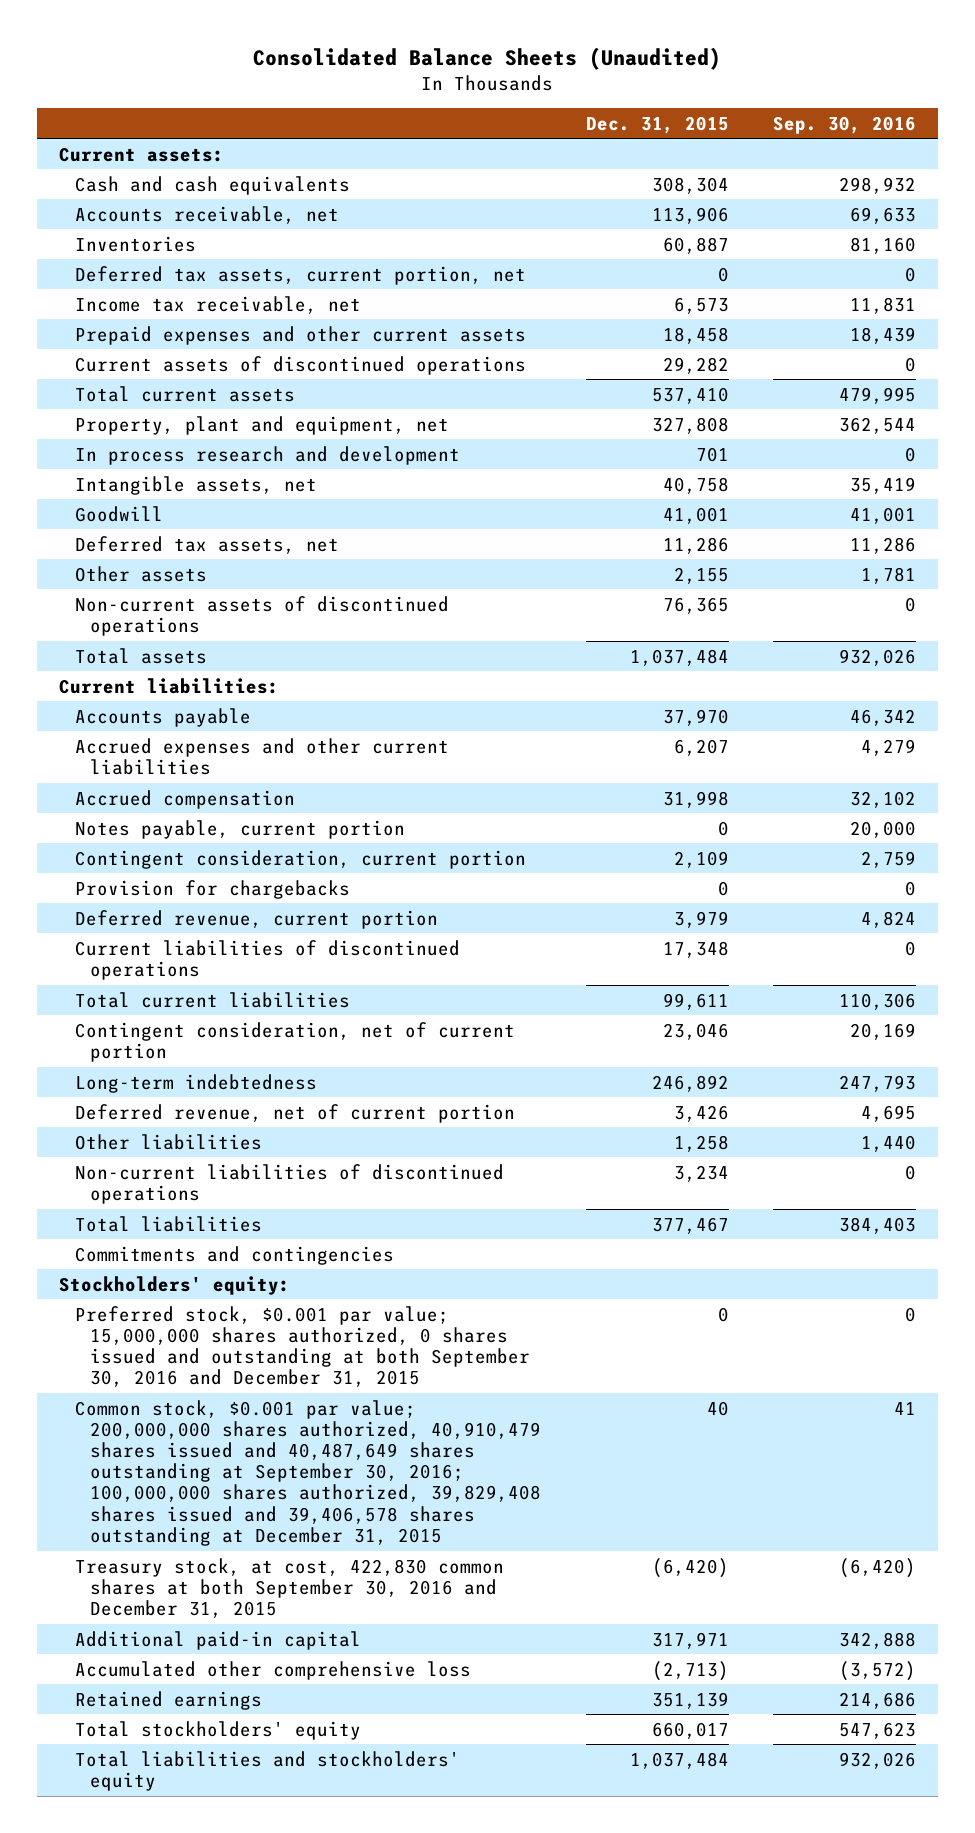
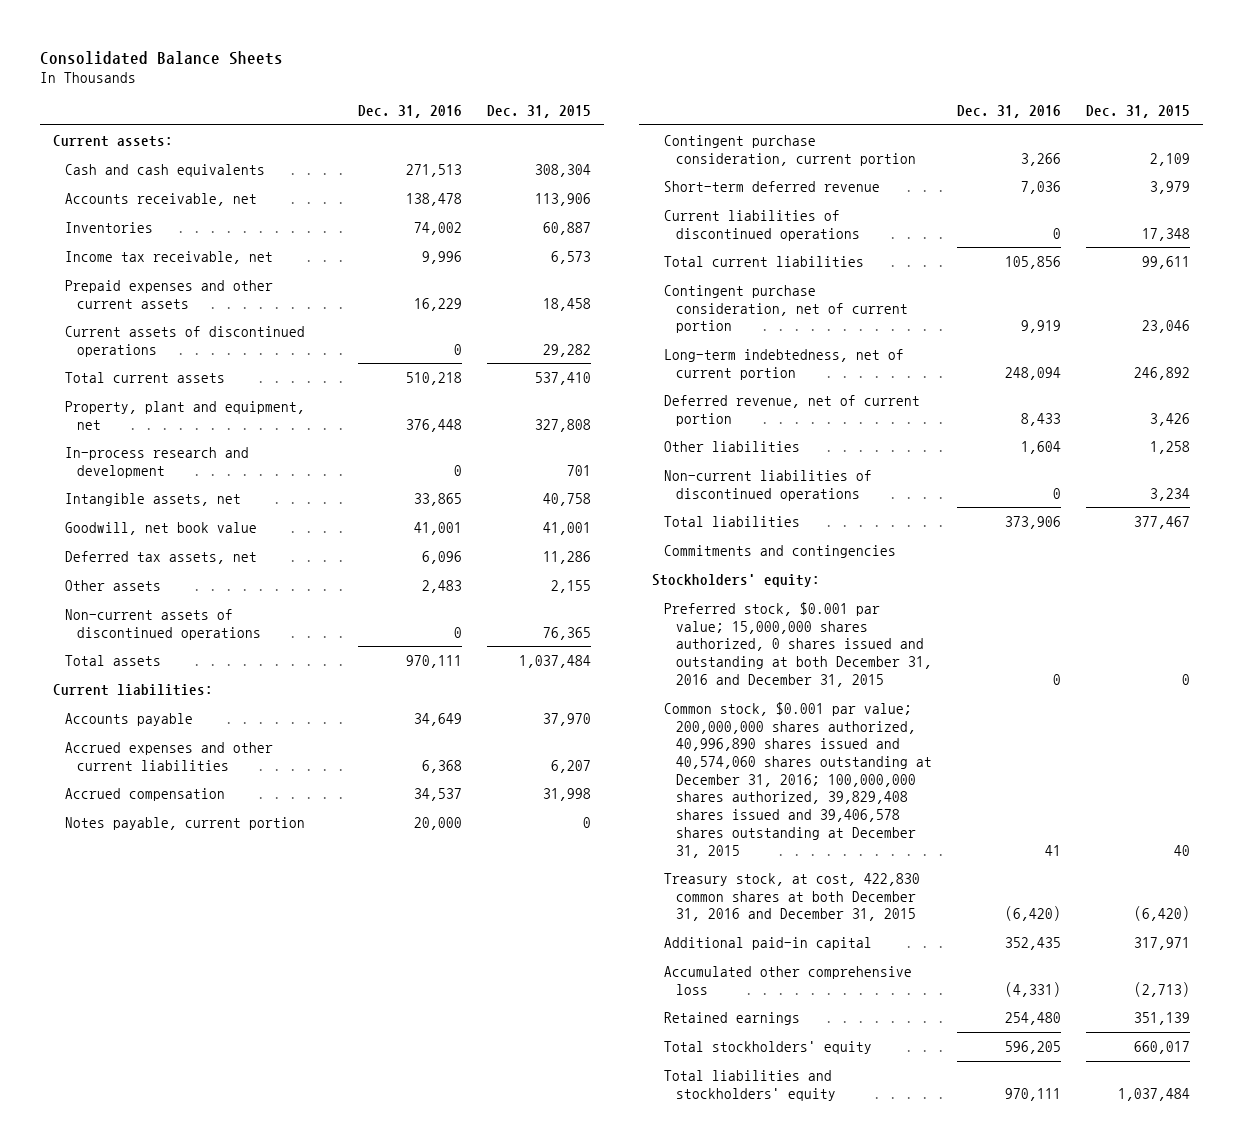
- Consolidated Balance Sheets (Unaudited)
+ Consolidated Balance Sheets
- | Dec. 31, 2015 | Sep. 30, 2016
+ | Dec. 31, 2016 | Dec. 31, 2015
- Deferred tax assets, current portion, net | 0 | 0
- In process research and development | 701 | 0
+ In-process research and development | 0 | 701
- Goodwill | 41,001 | 41,001
+ Goodwill, net book value | 41,001 | 41,001
- Contingent consideration, current portion | 2,109 | 2,759
- Provision for chargebacks | 0 | 0
- Deferred revenue, current portion | 3,979 | 4,824
+ Contingent purchase consideration, current portion | 3,266 | 2,109
+ Short-term deferred revenue | 7,036 | 3,979
- Contingent consideration, net of current portion | 23,046 | 20,169
- Long-term indebtedness | 246,892 | 247,793
+ Contingent purchase consideration, net of current portion | 9,919 | 23,046
+ Long-term indebtedness, net of current portion | 248,094 | 246,892
- Preferred stock, $0.001 par value; 15,000,000 shares authorized, 0 shares issued and outstanding at both September 30, 2016 and December 31, 2015 | 0 | 0
- Common stock, $0.001 par value; 200,000,000 shares authorized, 40,910,479 shares issued and 40,487,649 shares outstanding at September 30, 2016; 100,000,000 shares authorized, 39,829,408 shares issued and 39,406,578 shares outstanding at December 31, 2015 | 40 | 41
- Treasury stock, at cost, 422,830 common shares at both September 30, 2016 and December 31, 2015 | (6,420) | (6,420)
+ Preferred stock, $0.001 par value; 15,000,000 shares authorized, 0 shares issued and outstanding at both December 31, 2016 and December 31, 2015 | 0 | 0
+ Common stock, $0.001 par value; 200,000,000 shares authorized, 40,996,890 shares issued and 40,574,060 shares outstanding at December 31, 2016; 100,000,000 shares authorized, 39,829,408 shares issued and 39,406,578 shares outstanding at December 31, 2015 | 41 | 40
+ Treasury stock, at cost, 422,830 common shares at both December 31, 2016 and December 31, 2015 | (6,420) | (6,420)

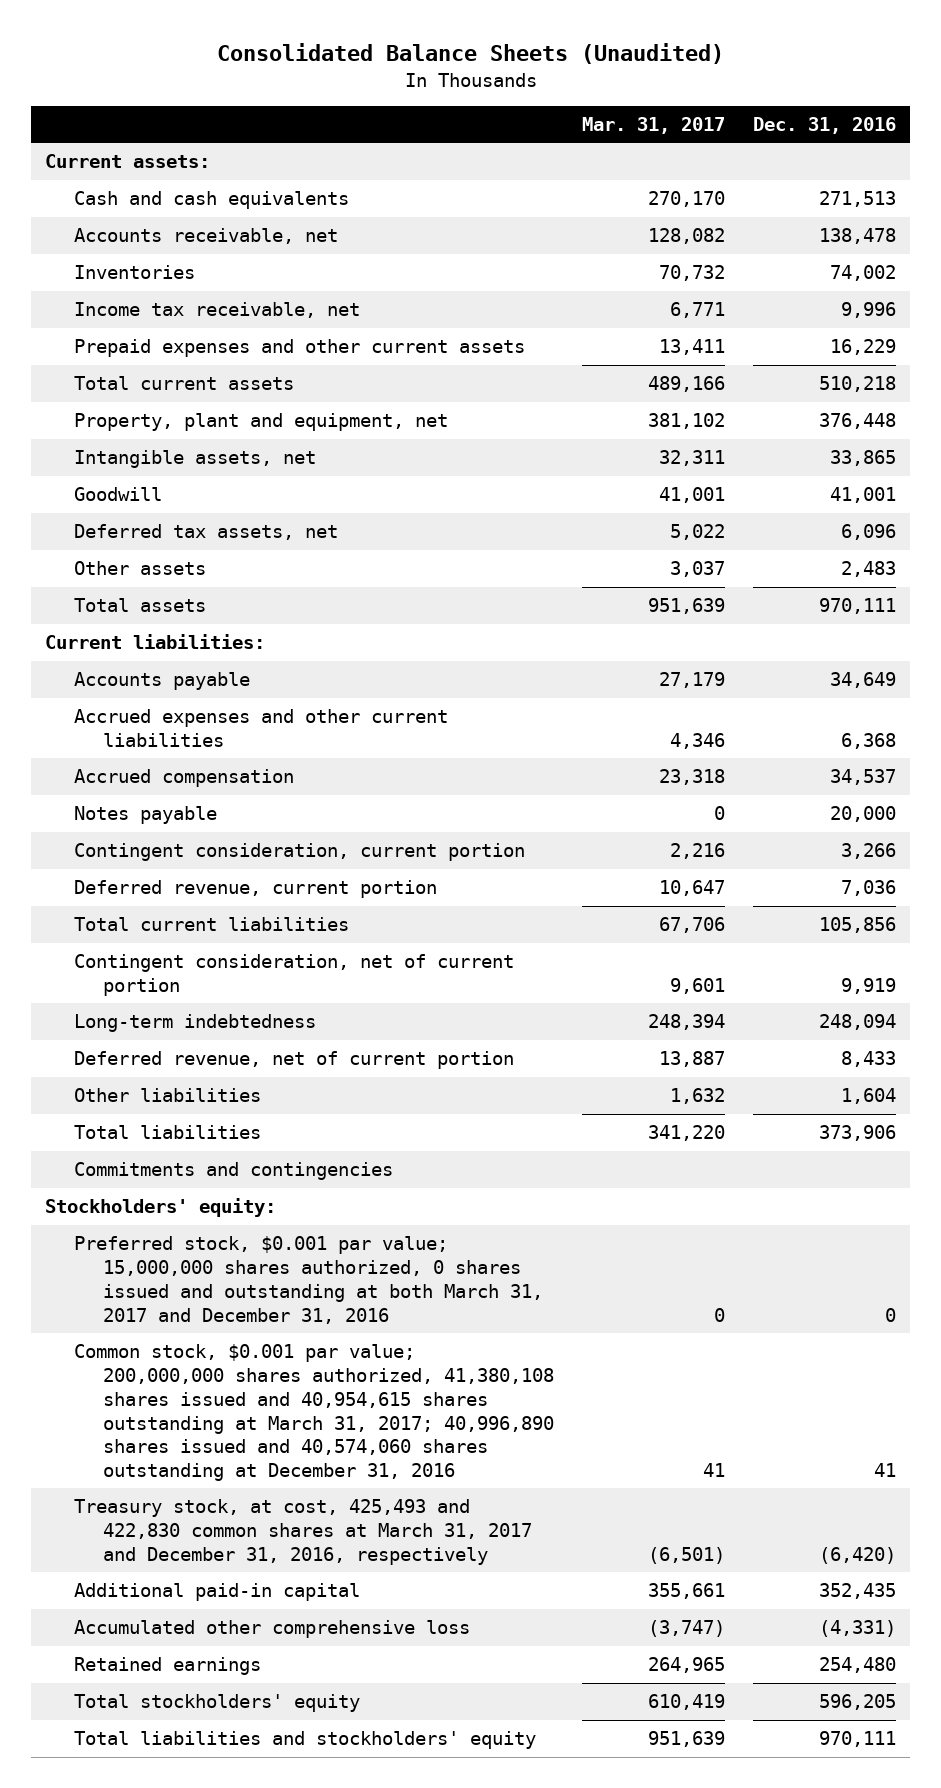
- Consolidated Balance Sheets
+ Consolidated Balance Sheets (Unaudited)
- | Dec. 31, 2016 | Dec. 31, 2015
+ | Mar. 31, 2017 | Dec. 31, 2016
- Current assets of discontinued operations | 0 | 29,282
- In-process research and development | 0 | 701
- Goodwill, net book value | 41,001 | 41,001
+ Goodwill | 41,001 | 41,001
- Non-current assets of discontinued operations | 0 | 76,365
- Notes payable, current portion | 20,000 | 0
- Contingent purchase consideration, current portion | 3,266 | 2,109
- Short-term deferred revenue | 7,036 | 3,979
- Current liabilities of discontinued operations | 0 | 17,348
+ Notes payable | 0 | 20,000
+ Contingent consideration, current portion | 2,216 | 3,266
+ Deferred revenue, current portion | 10,647 | 7,036
- Contingent purchase consideration, net of current portion | 9,919 | 23,046
- Long-term indebtedness, net of current portion | 248,094 | 246,892
+ Contingent consideration, net of current portion | 9,601 | 9,919
+ Long-term indebtedness | 248,394 | 248,094
- Non-current liabilities of discontinued operations | 0 | 3,234
- Preferred stock, $0.001 par value; 15,000,000 shares authorized, 0 shares issued and outstanding at both December 31, 2016 and December 31, 2015 | 0 | 0
- Common stock, $0.001 par value; 200,000,000 shares authorized, 40,996,890 shares issued and 40,574,060 shares outstanding at December 31, 2016; 100,000,000 shares authorized, 39,829,408 shares issued and 39,406,578 shares outstanding at December 31, 2015 | 41 | 40
- Treasury stock, at cost, 422,830 common shares at both December 31, 2016 and December 31, 2015 | (6,420) | (6,420)
+ Preferred stock, $0.001 par value; 15,000,000 shares authorized, 0 shares issued and outstanding at both March 31, 2017 and December 31, 2016 | 0 | 0
+ Common stock, $0.001 par value; 200,000,000 shares authorized, 41,380,108 shares issued and 40,954,615 shares outstanding at March 31, 2017; 40,996,890 shares issued and 40,574,060 shares outstanding at December 31, 2016 | 41 | 41
+ Treasury stock, at cost, 425,493 and 422,830 common shares at March 31, 2017 and December 31, 2016, respectively | (6,501) | (6,420)

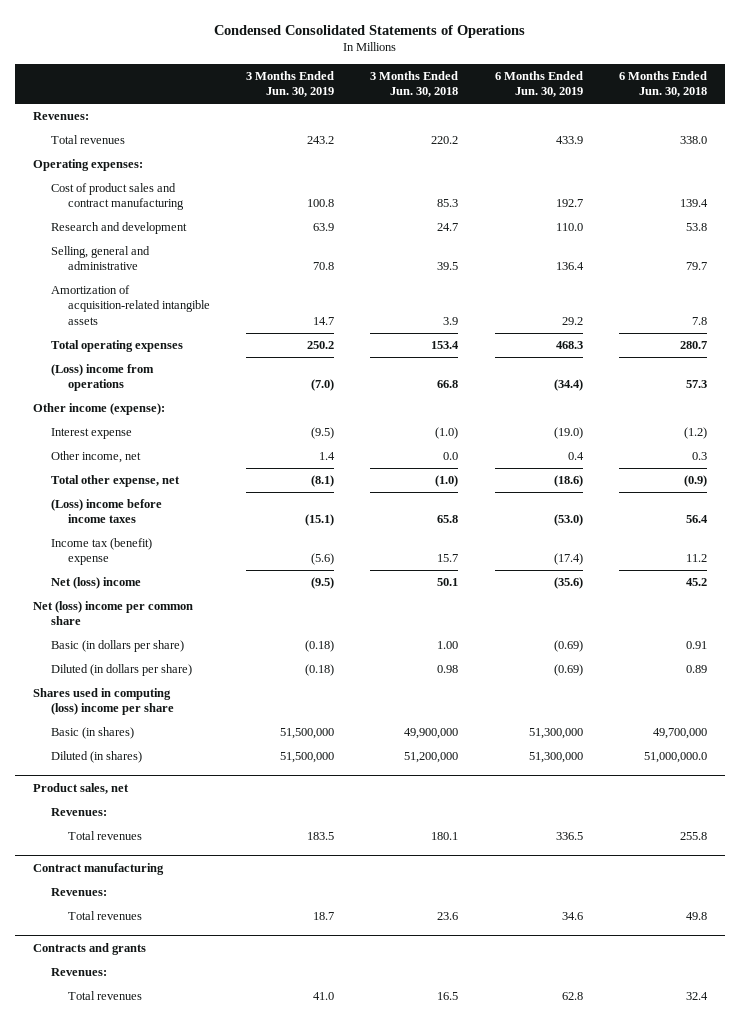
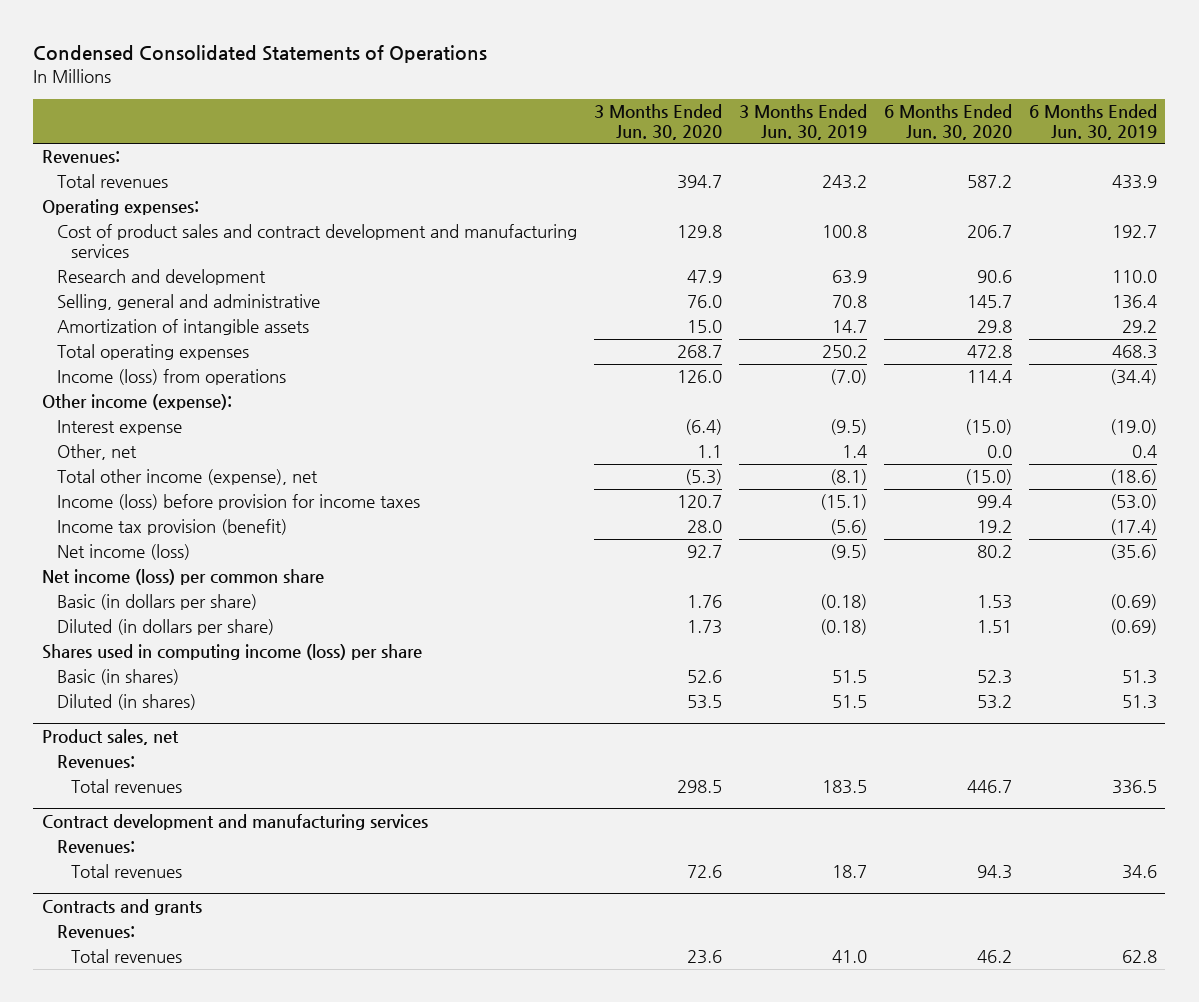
- | 3 Months Ended Jun. 30, 2019 | 3 Months Ended Jun. 30, 2018 | 6 Months Ended Jun. 30, 2019 | 6 Months Ended Jun. 30, 2018
+ | 3 Months Ended Jun. 30, 2020 | 3 Months Ended Jun. 30, 2019 | 6 Months Ended Jun. 30, 2020 | 6 Months Ended Jun. 30, 2019
- Cost of product sales and contract manufacturing | 100.8 | 85.3 | 192.7 | 139.4
+ Cost of product sales and contract development and manufacturing services | 129.8 | 100.8 | 206.7 | 192.7
- Amortization of acquisition-related intangible assets | 14.7 | 3.9 | 29.2 | 7.8
+ Amortization of intangible assets | 15.0 | 14.7 | 29.8 | 29.2
- (Loss) income from operations | (7.0) | 66.8 | (34.4) | 57.3
+ Income (loss) from operations | 126.0 | (7.0) | 114.4 | (34.4)
- Other income, net | 1.4 | 0.0 | 0.4 | 0.3
- Total other expense, net | (8.1) | (1.0) | (18.6) | (0.9)
- (Loss) income before income taxes | (15.1) | 65.8 | (53.0) | 56.4
- Income tax (benefit) expense | (5.6) | 15.7 | (17.4) | 11.2
- Net (loss) income | (9.5) | 50.1 | (35.6) | 45.2
- Net (loss) income per common share
+ Other, net | 1.1 | 1.4 | 0.0 | 0.4
+ Total other income (expense), net | (5.3) | (8.1) | (15.0) | (18.6)
+ Income (loss) before provision for income taxes | 120.7 | (15.1) | 99.4 | (53.0)
+ Income tax provision (benefit) | 28.0 | (5.6) | 19.2 | (17.4)
+ Net income (loss) | 92.7 | (9.5) | 80.2 | (35.6)
+ Net income (loss) per common share
- Shares used in computing (loss) income per share
- Basic (in shares) | 51,500,000 | 49,900,000 | 51,300,000 | 49,700,000
- Diluted (in shares) | 51,500,000 | 51,200,000 | 51,300,000 | 51,000,000.0
+ Shares used in computing income (loss) per share
+ Basic (in shares) | 52.6 | 51.5 | 52.3 | 51.3
+ Diluted (in shares) | 53.5 | 51.5 | 53.2 | 51.3
- Contract manufacturing
+ Contract development and manufacturing services

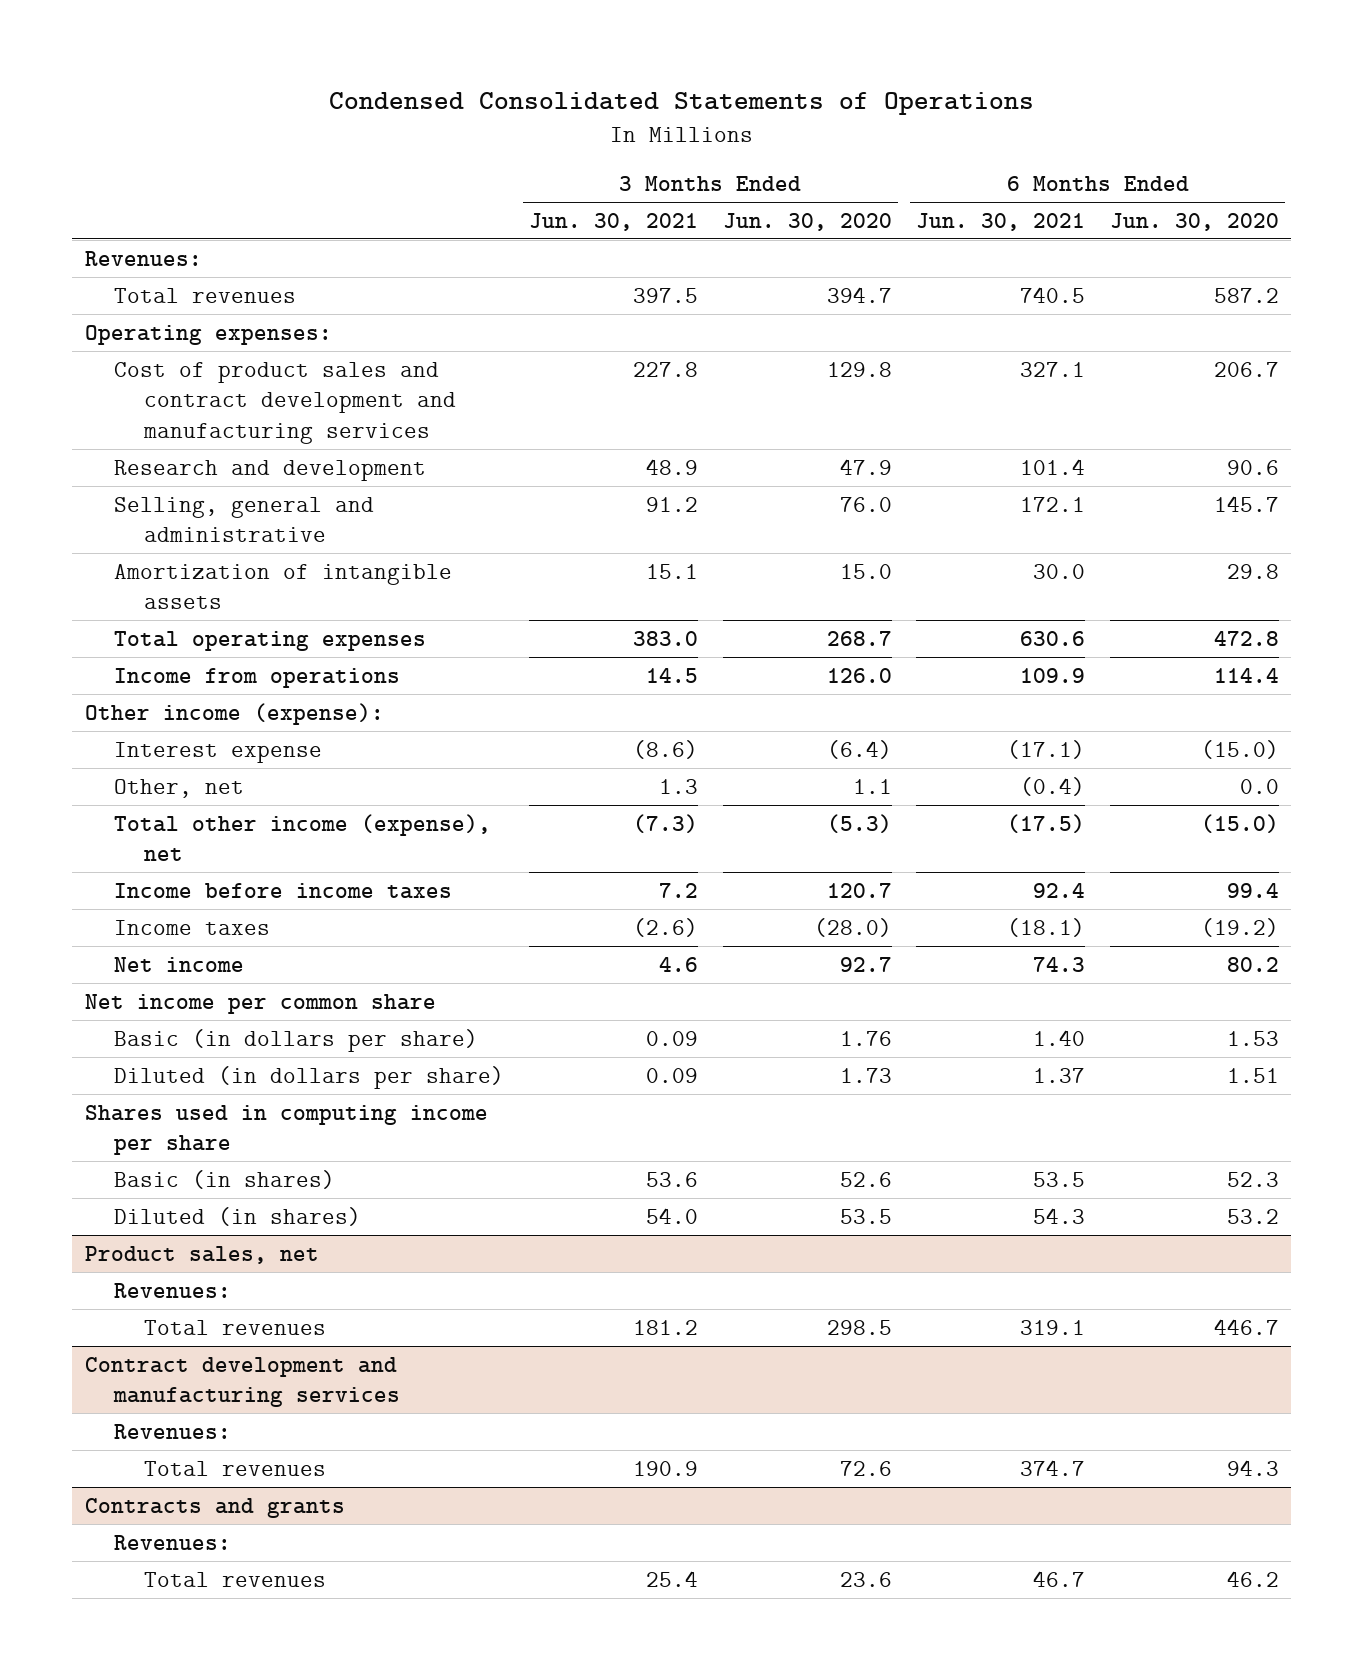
- | 3 Months Ended Jun. 30, 2020 | 3 Months Ended Jun. 30, 2019 | 6 Months Ended Jun. 30, 2020 | 6 Months Ended Jun. 30, 2019
+ | 3 Months Ended Jun. 30, 2021 | 3 Months Ended Jun. 30, 2020 | 6 Months Ended Jun. 30, 2021 | 6 Months Ended Jun. 30, 2020
- Income (loss) from operations | 126.0 | (7.0) | 114.4 | (34.4)
+ Income from operations | 14.5 | 126.0 | 109.9 | 114.4
- Income (loss) before provision for income taxes | 120.7 | (15.1) | 99.4 | (53.0)
- Income tax provision (benefit) | 28.0 | (5.6) | 19.2 | (17.4)
- Net income (loss) | 92.7 | (9.5) | 80.2 | (35.6)
- Net income (loss) per common share
+ Income before income taxes | 7.2 | 120.7 | 92.4 | 99.4
+ Income taxes | (2.6) | (28.0) | (18.1) | (19.2)
+ Net income | 4.6 | 92.7 | 74.3 | 80.2
+ Net income per common share
- Shares used in computing income (loss) per share
+ Shares used in computing income per share

